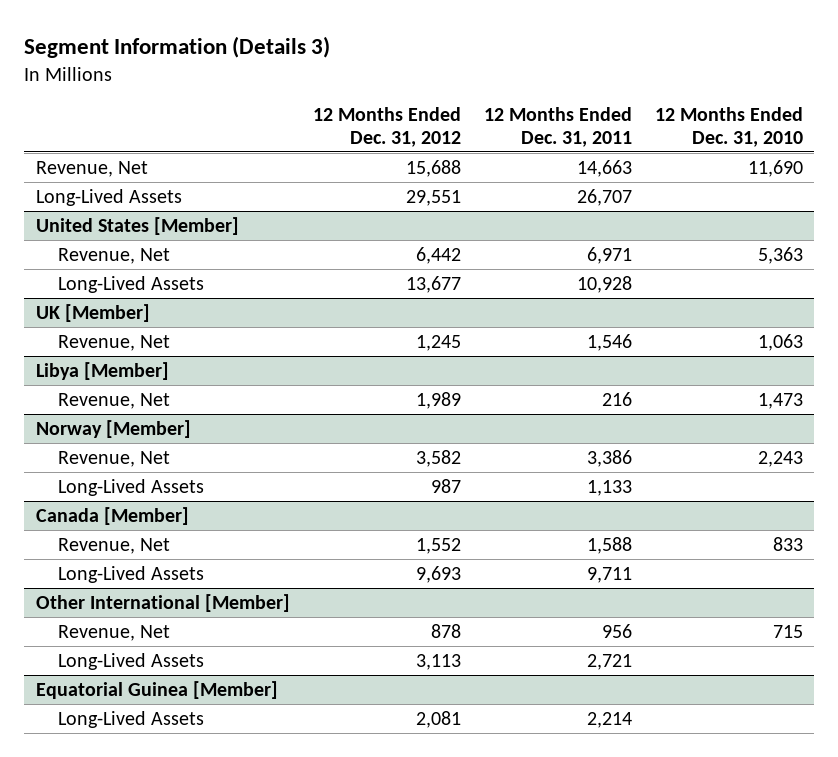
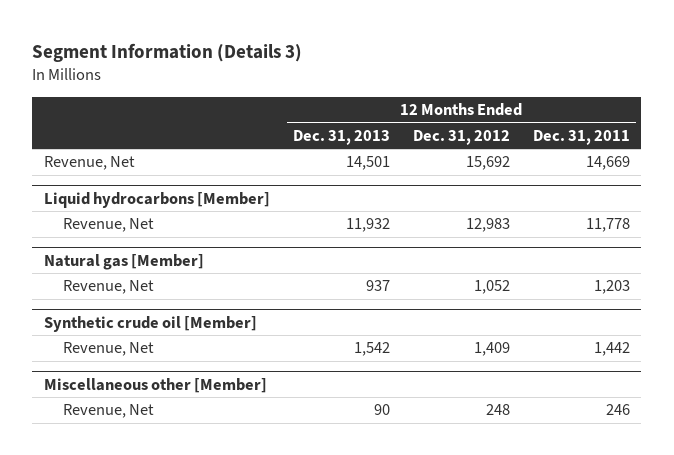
- | 12 Months Ended Dec. 31, 2012 | 12 Months Ended Dec. 31, 2011 | 12 Months Ended Dec. 31, 2010
+ | 12 Months Ended Dec. 31, 2013 | 12 Months Ended Dec. 31, 2012 | 12 Months Ended Dec. 31, 2011
- Revenue, Net | 15,688 | 14,663 | 11,690
- Long-Lived Assets | 29,551 | 26,707 |
- United States [Member]
- Revenue, Net | 6,442 | 6,971 | 5,363
- Long-Lived Assets | 13,677 | 10,928 |
- UK [Member]
- Revenue, Net | 1,245 | 1,546 | 1,063
- Libya [Member]
- Revenue, Net | 1,989 | 216 | 1,473
- Norway [Member]
- Revenue, Net | 3,582 | 3,386 | 2,243
- Long-Lived Assets | 987 | 1,133 |
- Canada [Member]
- Revenue, Net | 1,552 | 1,588 | 833
- Long-Lived Assets | 9,693 | 9,711 |
- Other International [Member]
- Revenue, Net | 878 | 956 | 715
- Long-Lived Assets | 3,113 | 2,721 |
- Equatorial Guinea [Member]
- Long-Lived Assets | 2,081 | 2,214 |
+ Revenue, Net | 14,501 | 15,692 | 14,669
+ Liquid hydrocarbons [Member]
+ Revenue, Net | 11,932 | 12,983 | 11,778
+ Natural gas [Member]
+ Revenue, Net | 937 | 1,052 | 1,203
+ Synthetic crude oil [Member]
+ Revenue, Net | 1,542 | 1,409 | 1,442
+ Miscellaneous other [Member]
+ Revenue, Net | 90 | 248 | 246

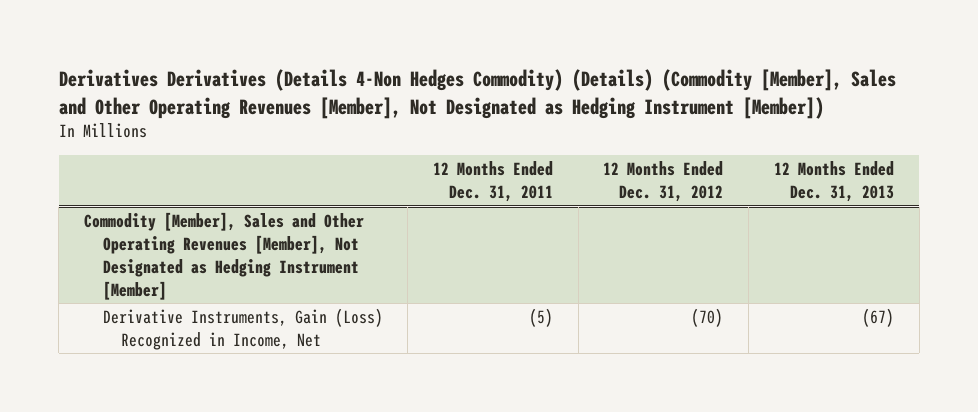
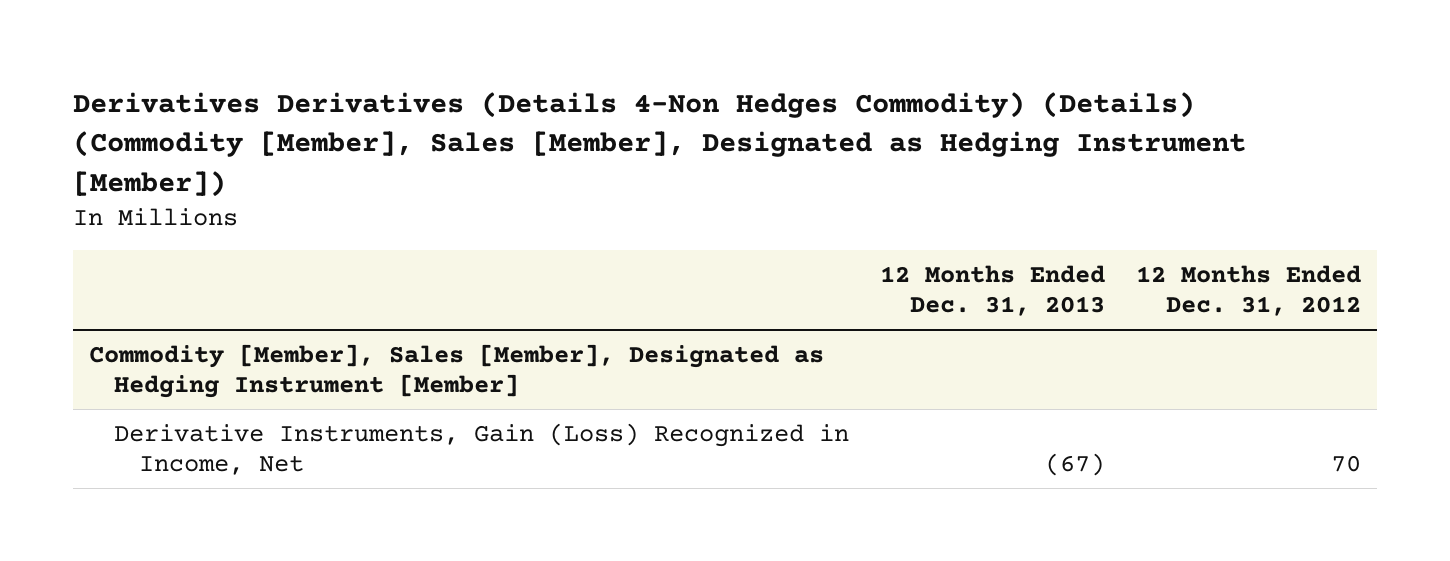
- Derivatives Derivatives (Details 4-Non Hedges Commodity) (Details) (Commodity [Member], Sales and Other Operating Revenues [Member], Not Designated as Hedging Instrument [Member])
+ Derivatives Derivatives (Details 4-Non Hedges Commodity) (Details) (Commodity [Member], Sales [Member], Designated as Hedging Instrument [Member])
- | 12 Months Ended Dec. 31, 2011 | 12 Months Ended Dec. 31, 2012 | 12 Months Ended Dec. 31, 2013
+ | 12 Months Ended Dec. 31, 2013 | 12 Months Ended Dec. 31, 2012
- Commodity [Member], Sales and Other Operating Revenues [Member], Not Designated as Hedging Instrument [Member]
- Derivative Instruments, Gain (Loss) Recognized in Income, Net | (5) | (70) | (67)
+ Commodity [Member], Sales [Member], Designated as Hedging Instrument [Member]
+ Derivative Instruments, Gain (Loss) Recognized in Income, Net | (67) | 70

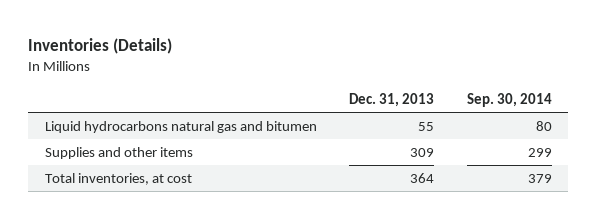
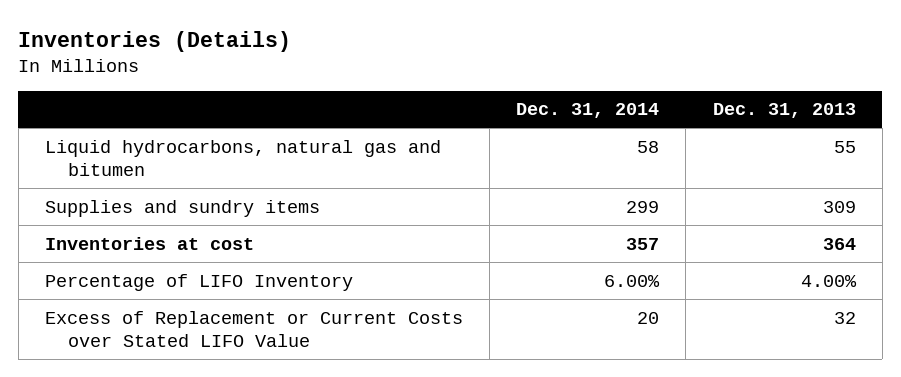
- | Dec. 31, 2013 | Sep. 30, 2014
+ | Dec. 31, 2014 | Dec. 31, 2013
- Liquid hydrocarbons natural gas and bitumen | 55 | 80
- Supplies and other items | 309 | 299
- Total inventories, at cost | 364 | 379
+ Liquid hydrocarbons, natural gas and bitumen | 58 | 55
+ Supplies and sundry items | 299 | 309
+ Inventories at cost | 357 | 364
+ Percentage of LIFO Inventory | 6.00% | 4.00%
+ Excess of Replacement or Current Costs over Stated LIFO Value | 20 | 32

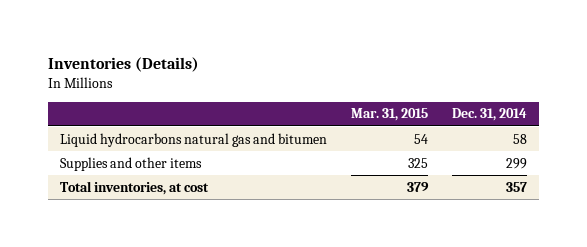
- | Dec. 31, 2014 | Dec. 31, 2013
+ | Mar. 31, 2015 | Dec. 31, 2014
- Liquid hydrocarbons, natural gas and bitumen | 58 | 55
- Supplies and sundry items | 299 | 309
- Inventories at cost | 357 | 364
- Percentage of LIFO Inventory | 6.00% | 4.00%
- Excess of Replacement or Current Costs over Stated LIFO Value | 20 | 32
+ Liquid hydrocarbons natural gas and bitumen | 54 | 58
+ Supplies and other items | 325 | 299
+ Total inventories, at cost | 379 | 357

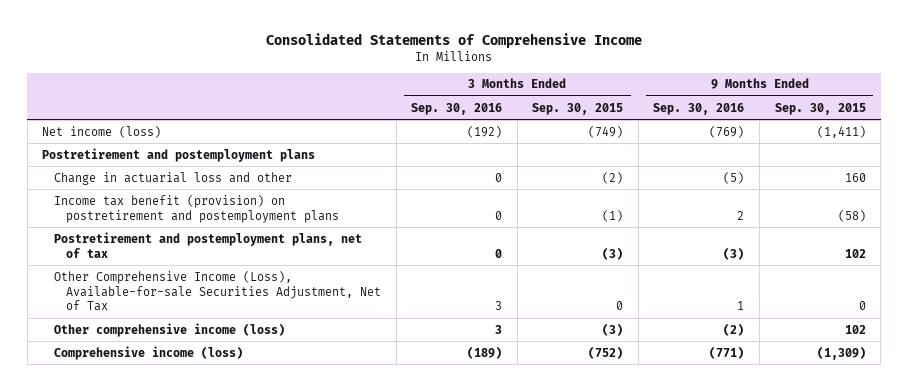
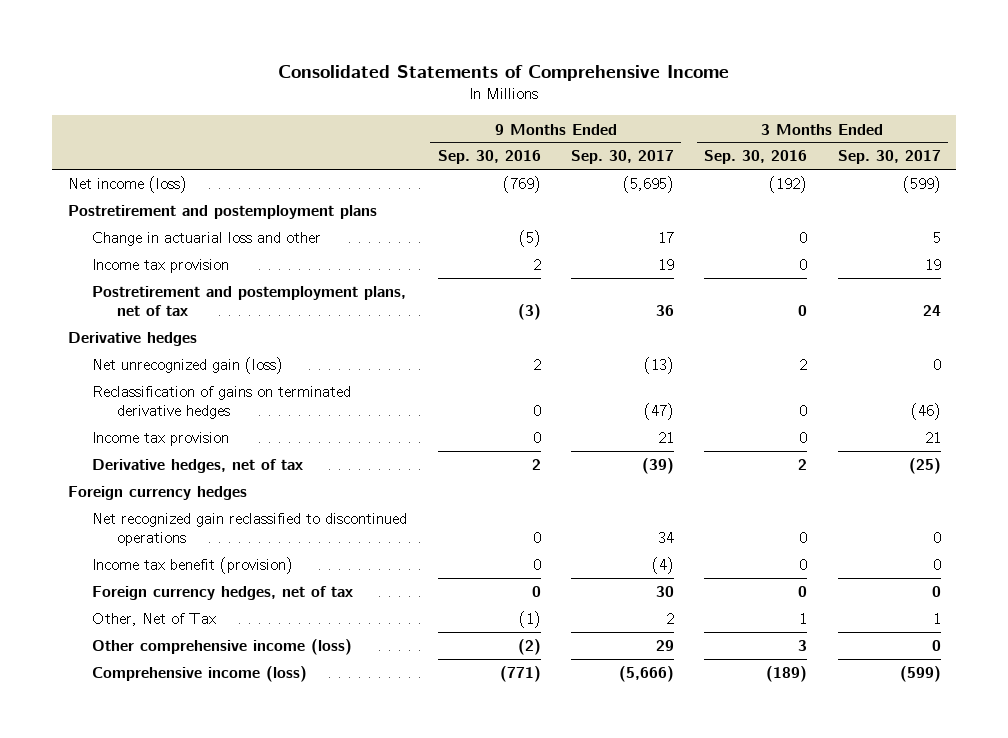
- | 3 Months Ended Sep. 30, 2016 | 3 Months Ended Sep. 30, 2015 | 9 Months Ended Sep. 30, 2016 | 9 Months Ended Sep. 30, 2015
+ | 9 Months Ended Sep. 30, 2016 | 9 Months Ended Sep. 30, 2017 | 3 Months Ended Sep. 30, 2016 | 3 Months Ended Sep. 30, 2017
- Income tax benefit (provision) on postretirement and postemployment plans | 0 | (1) | 2 | (58)
+ Income tax provision | 2 | 19 | 0 | 19
- Other Comprehensive Income (Loss), Available-for-sale Securities Adjustment, Net of Tax | 3 | 0 | 1 | 0
+ Derivative hedges
+ Net unrecognized gain (loss) | 2 | (13) | 2 | 0
+ Reclassification of gains on terminated derivative hedges | 0 | (47) | 0 | (46)
+ Income tax provision | 0 | 21 | 0 | 21
+ Derivative hedges, net of tax | 2 | (39) | 2 | (25)
+ Foreign currency hedges
+ Net recognized gain reclassified to discontinued operations | 0 | 34 | 0 | 0
+ Income tax benefit (provision) | 0 | (4) | 0 | 0
+ Foreign currency hedges, net of tax | 0 | 30 | 0 | 0
+ Other, Net of Tax | (1) | 2 | 1 | 1

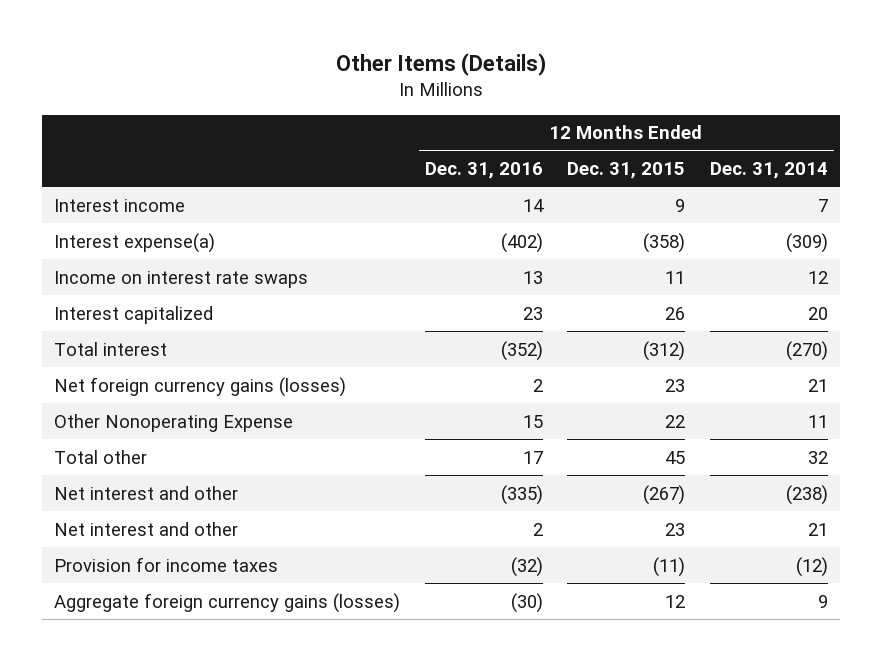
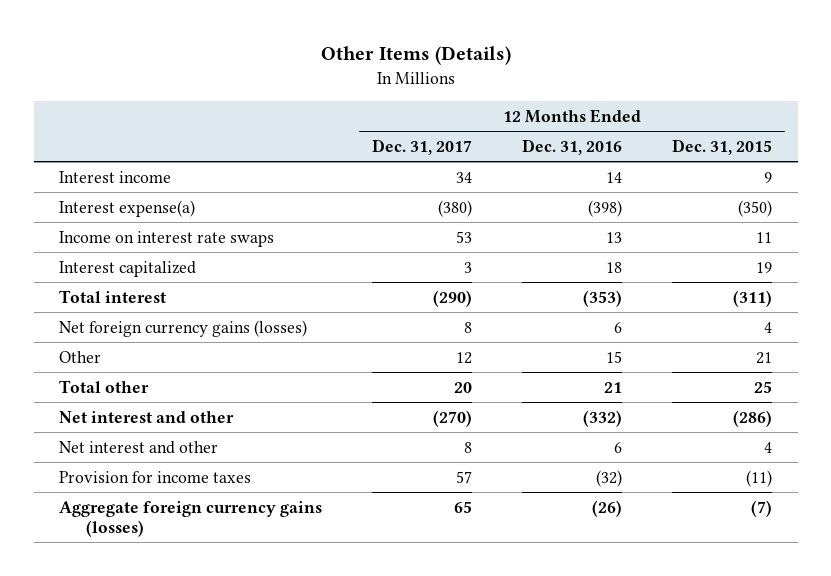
- | 12 Months Ended Dec. 31, 2016 | 12 Months Ended Dec. 31, 2015 | 12 Months Ended Dec. 31, 2014
+ | 12 Months Ended Dec. 31, 2017 | 12 Months Ended Dec. 31, 2016 | 12 Months Ended Dec. 31, 2015
- Interest expense(a) | (402) | (358) | (309)
+ Interest expense(a) | (380) | (398) | (350)
- Interest capitalized | 23 | 26 | 20
- Total interest | (352) | (312) | (270)
- Net foreign currency gains (losses) | 2 | 23 | 21
- Other Nonoperating Expense | 15 | 22 | 11
- Total other | 17 | 45 | 32
- Net interest and other | (335) | (267) | (238)
- Net interest and other | 2 | 23 | 21
+ Interest capitalized | 3 | 18 | 19
+ Total interest | (290) | (353) | (311)
+ Net foreign currency gains (losses) | 8 | 6 | 4
+ Other | 12 | 15 | 21
+ Total other | 20 | 21 | 25
+ Net interest and other | (270) | (332) | (286)
+ Net interest and other | 8 | 6 | 4
- Aggregate foreign currency gains (losses) | (30) | 12 | 9
+ Aggregate foreign currency gains (losses) | 65 | (26) | (7)

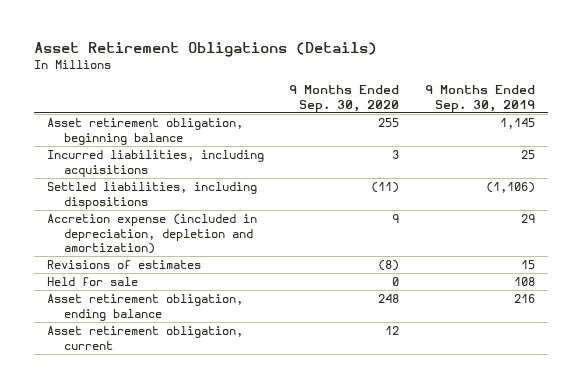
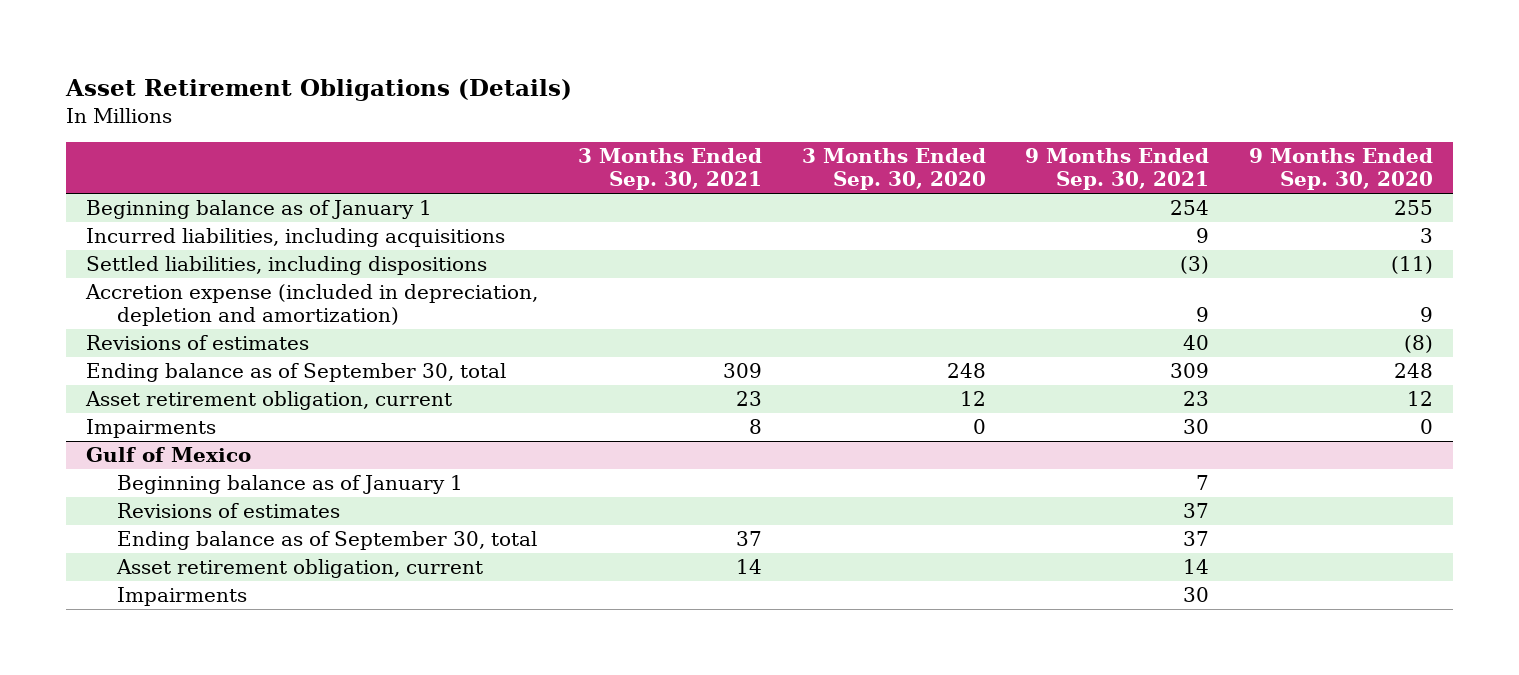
- | 9 Months Ended Sep. 30, 2020 | 9 Months Ended Sep. 30, 2019
+ | 3 Months Ended Sep. 30, 2021 | 3 Months Ended Sep. 30, 2020 | 9 Months Ended Sep. 30, 2021 | 9 Months Ended Sep. 30, 2020
- Asset retirement obligation, beginning balance | 255 | 1,145
+ Beginning balance as of January 1 | | | 254 | 255
- Held for sale | 0 | 108
- Asset retirement obligation, ending balance | 248 | 216
+ Ending balance as of September 30, total | 309 | 248 | 309 | 248
+ Impairments | 8 | 0 | 30 | 0
+ Gulf of Mexico
+ Beginning balance as of January 1 | | | 7 |
+ Revisions of estimates | | | 37 |
+ Ending balance as of September 30, total | 37 | | 37 |
+ Asset retirement obligation, current | 14 | | 14 |
+ Impairments | | | 30 |

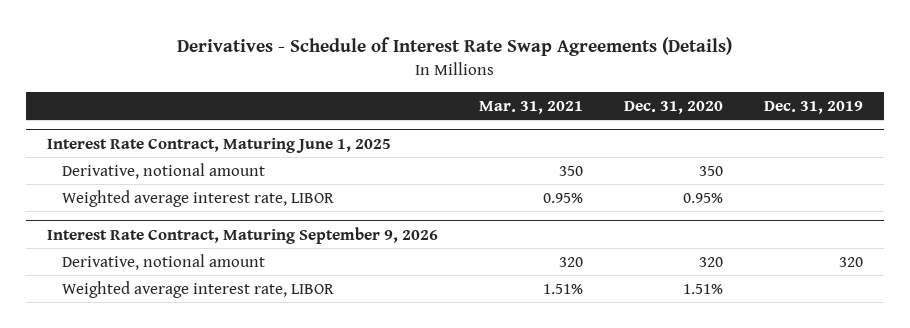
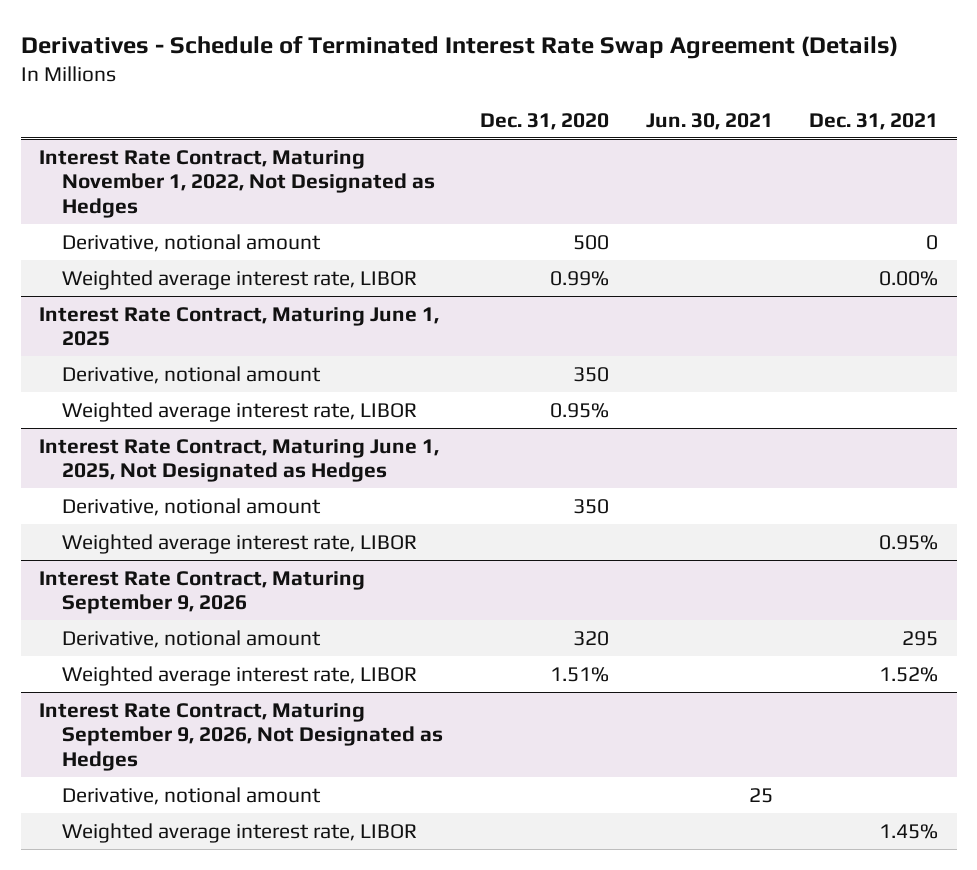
- Derivatives - Schedule of Interest Rate Swap Agreements (Details)
+ Derivatives - Schedule of Terminated Interest Rate Swap Agreement (Details)
- | Mar. 31, 2021 | Dec. 31, 2020 | Dec. 31, 2019
+ | Dec. 31, 2020 | Jun. 30, 2021 | Dec. 31, 2021
+ Interest Rate Contract, Maturing November 1, 2022, Not Designated as Hedges
+ Derivative, notional amount | 500 | | 0
+ Weighted average interest rate, LIBOR | 0.99% | | 0.00%
+ Interest Rate Contract, Maturing June 1, 2025, Not Designated as Hedges
+ Derivative, notional amount | 350 | |
+ Weighted average interest rate, LIBOR | | | 0.95%
+ Interest Rate Contract, Maturing September 9, 2026, Not Designated as Hedges
+ Derivative, notional amount | | 25 |
+ Weighted average interest rate, LIBOR | | | 1.45%

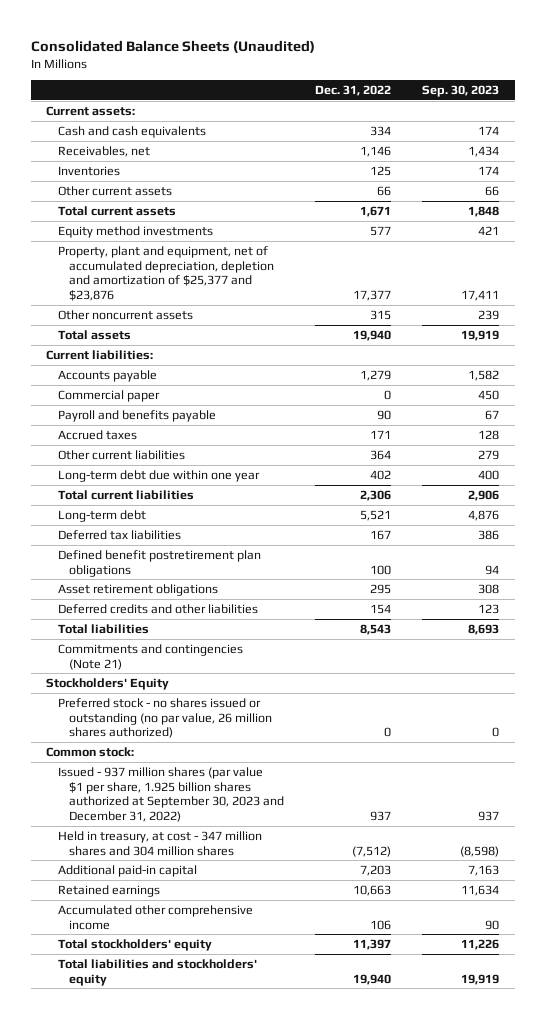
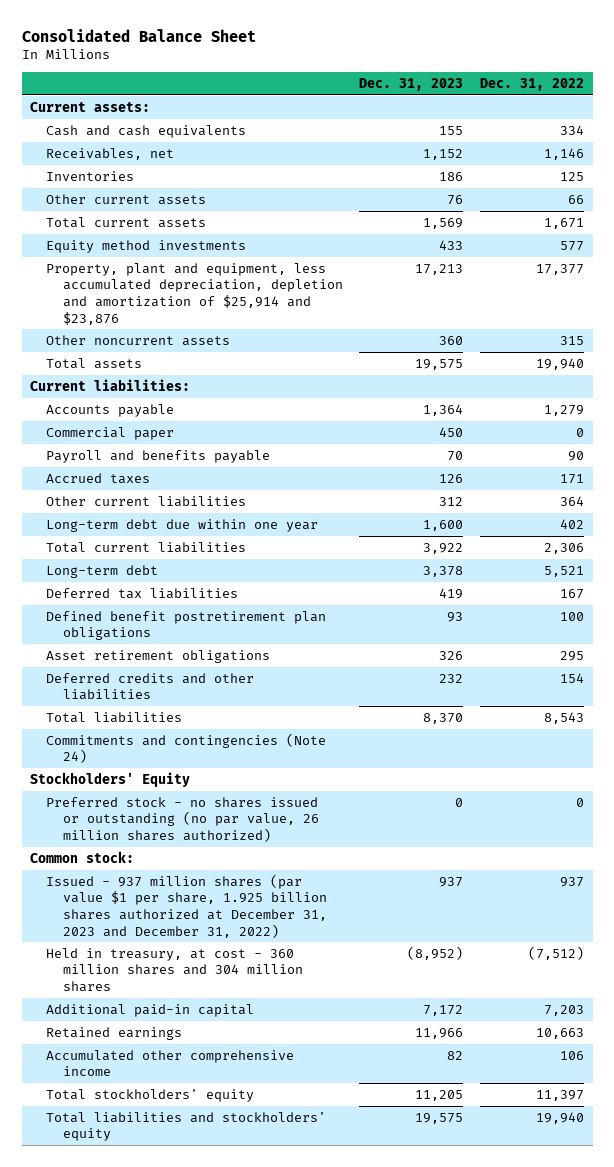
- Consolidated Balance Sheets (Unaudited)
+ Consolidated Balance Sheet
- | Dec. 31, 2022 | Sep. 30, 2023
+ | Dec. 31, 2023 | Dec. 31, 2022
- Property, plant and equipment, net of accumulated depreciation, depletion and amortization of $25,377 and $23,876 | 17,377 | 17,411
+ Property, plant and equipment, less accumulated depreciation, depletion and amortization of $25,914 and $23,876 | 17,213 | 17,377
- Commitments and contingencies (Note 21)
+ Commitments and contingencies (Note 24)
- Issued - 937 million shares (par value $1 per share, 1.925 billion shares authorized at September 30, 2023 and December 31, 2022) | 937 | 937
- Held in treasury, at cost - 347 million shares and 304 million shares | (7,512) | (8,598)
+ Issued - 937 million shares (par value $1 per share, 1.925 billion shares authorized at December 31, 2023 and December 31, 2022) | 937 | 937
+ Held in treasury, at cost - 360 million shares and 304 million shares | (8,952) | (7,512)

